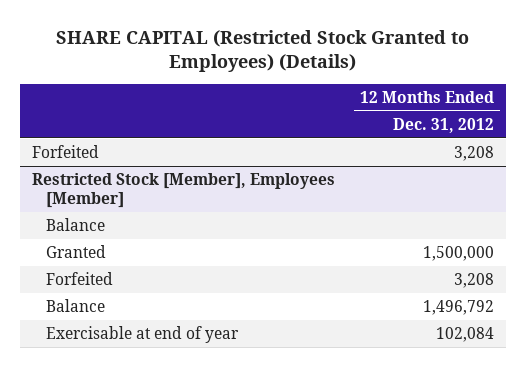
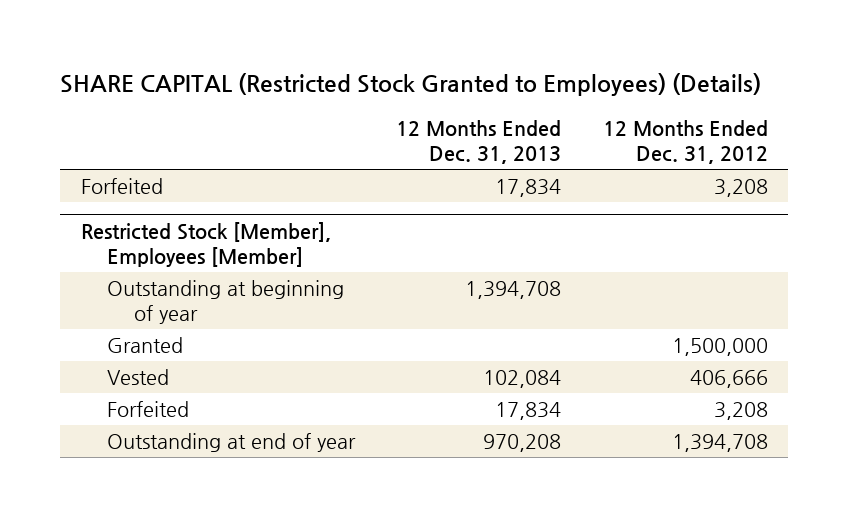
- | 12 Months Ended Dec. 31, 2012
+ | 12 Months Ended Dec. 31, 2013 | 12 Months Ended Dec. 31, 2012
@ Restricted Stock [Member], Employees [Member]
- Balance
+ Outstanding at beginning of year | 1,394,708 |
+ Vested | 102,084 | 406,666
- Balance | 1,496,792
- Exercisable at end of year | 102,084
+ Outstanding at end of year | 970,208 | 1,394,708

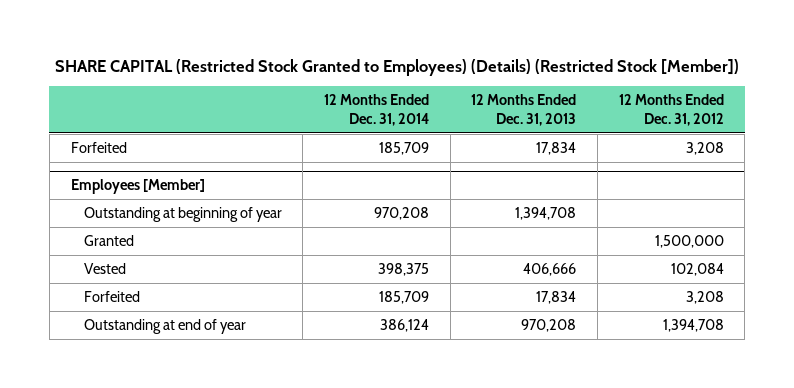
- SHARE CAPITAL (Restricted Stock Granted to Employees) (Details)
+ SHARE CAPITAL (Restricted Stock Granted to Employees) (Details) (Restricted Stock [Member])
- | 12 Months Ended Dec. 31, 2013 | 12 Months Ended Dec. 31, 2012
+ | 12 Months Ended Dec. 31, 2014 | 12 Months Ended Dec. 31, 2013 | 12 Months Ended Dec. 31, 2012
- Restricted Stock [Member], Employees [Member]
+ Employees [Member]
- Vested | 102,084 | 406,666
+ Vested | 398,375 | 406,666 | 102,084

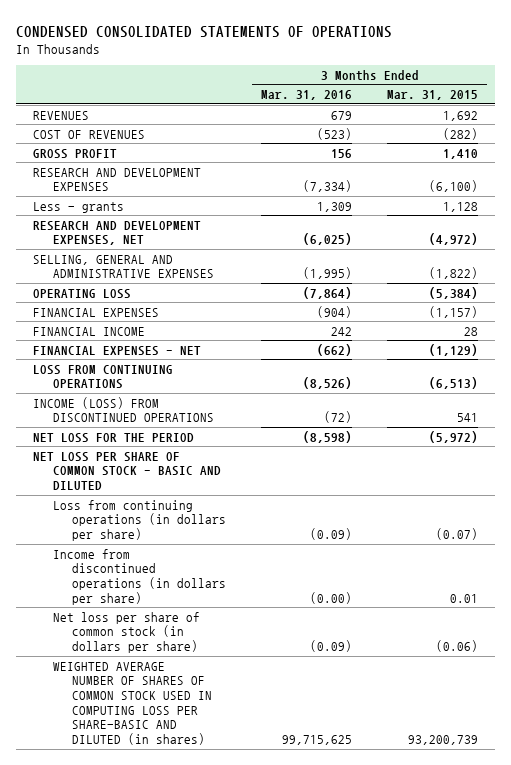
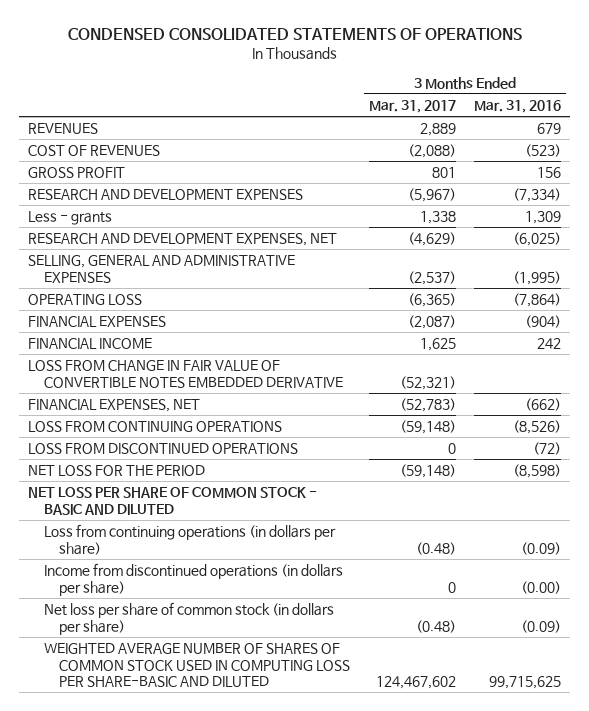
- | 3 Months Ended Mar. 31, 2016 | 3 Months Ended Mar. 31, 2015
+ | 3 Months Ended Mar. 31, 2017 | 3 Months Ended Mar. 31, 2016
- FINANCIAL EXPENSES - NET | (662) | (1,129)
+ LOSS FROM CHANGE IN FAIR VALUE OF CONVERTIBLE NOTES EMBEDDED DERIVATIVE | (52,321) |
+ FINANCIAL EXPENSES, NET | (52,783) | (662)
- INCOME (LOSS) FROM DISCONTINUED OPERATIONS | (72) | 541
+ LOSS FROM DISCONTINUED OPERATIONS | 0 | (72)
- WEIGHTED AVERAGE NUMBER OF SHARES OF COMMON STOCK USED IN COMPUTING LOSS PER SHARE-BASIC AND DILUTED (in shares) | 99,715,625 | 93,200,739
+ WEIGHTED AVERAGE NUMBER OF SHARES OF COMMON STOCK USED IN COMPUTING LOSS PER SHARE-BASIC AND DILUTED | 124,467,602 | 99,715,625

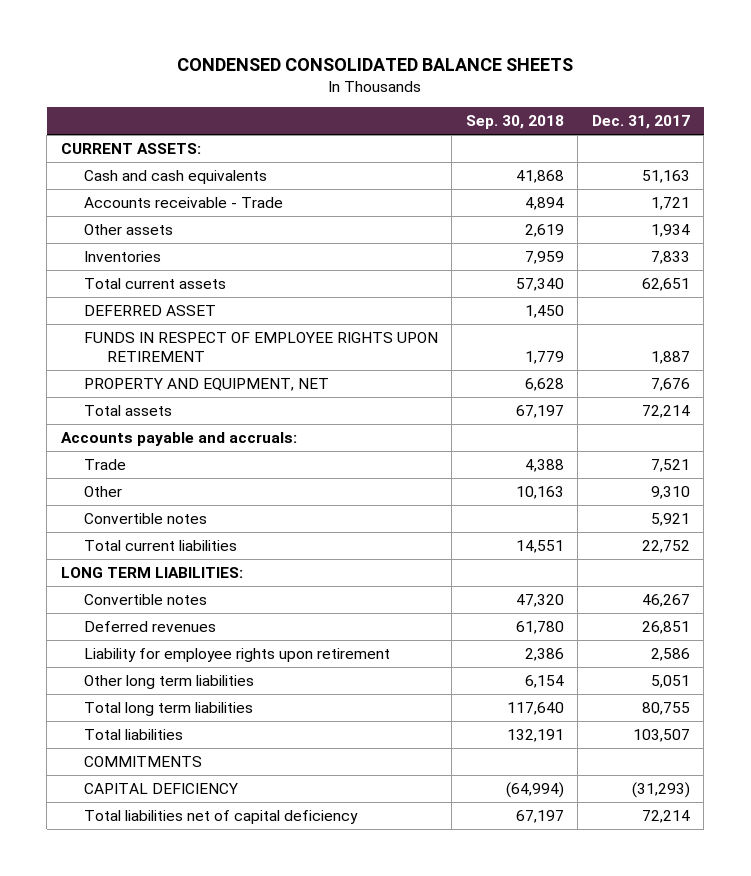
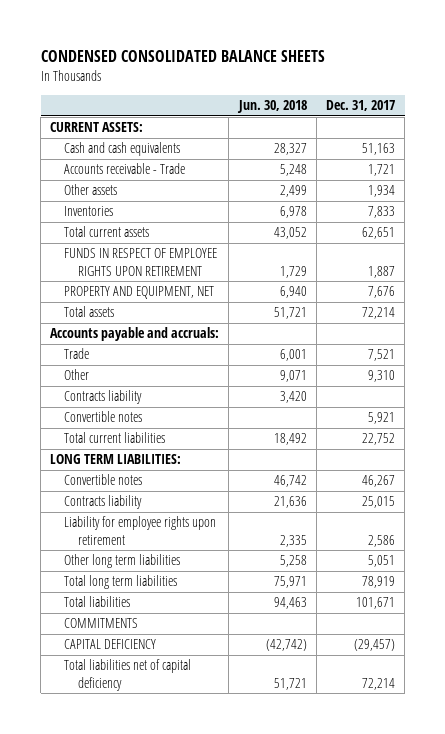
- | Sep. 30, 2018 | Dec. 31, 2017
+ | Jun. 30, 2018 | Dec. 31, 2017
- DEFERRED ASSET | 1,450 |
+ Contracts liability | 3,420 |
- Deferred revenues | 61,780 | 26,851
+ Contracts liability | 21,636 | 25,015
- Total long term liabilities | 117,640 | 80,755
- Total liabilities | 132,191 | 103,507
+ Total long term liabilities | 75,971 | 78,919
+ Total liabilities | 94,463 | 101,671
- CAPITAL DEFICIENCY | (64,994) | (31,293)
+ CAPITAL DEFICIENCY | (42,742) | (29,457)

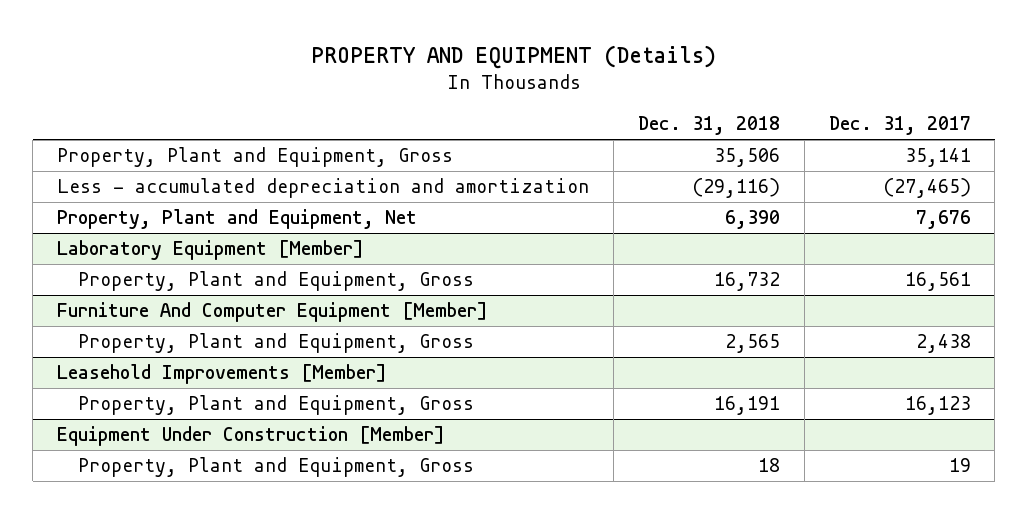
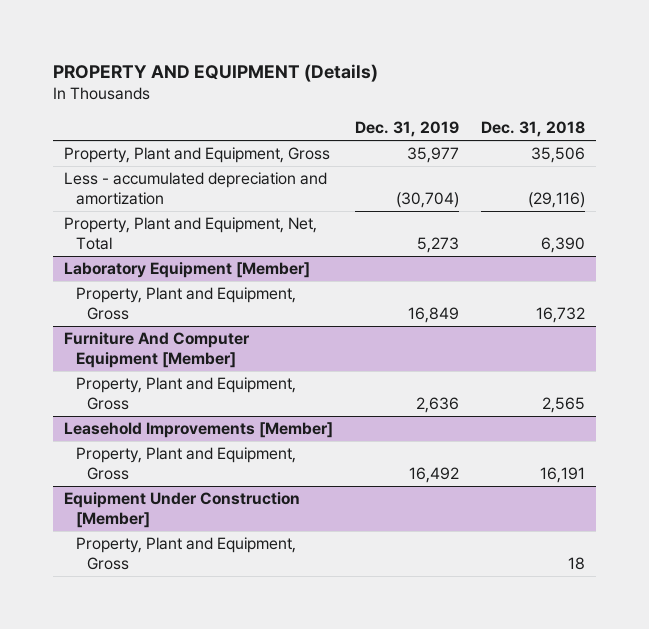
- | Dec. 31, 2018 | Dec. 31, 2017
+ | Dec. 31, 2019 | Dec. 31, 2018
- Property, Plant and Equipment, Net | 6,390 | 7,676
+ Property, Plant and Equipment, Net, Total | 5,273 | 6,390

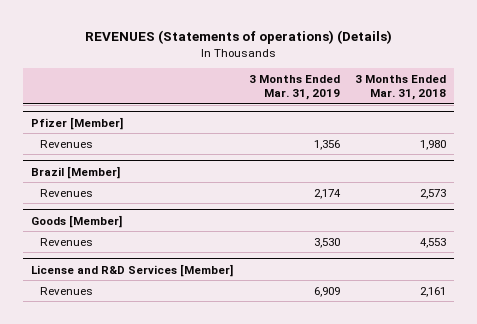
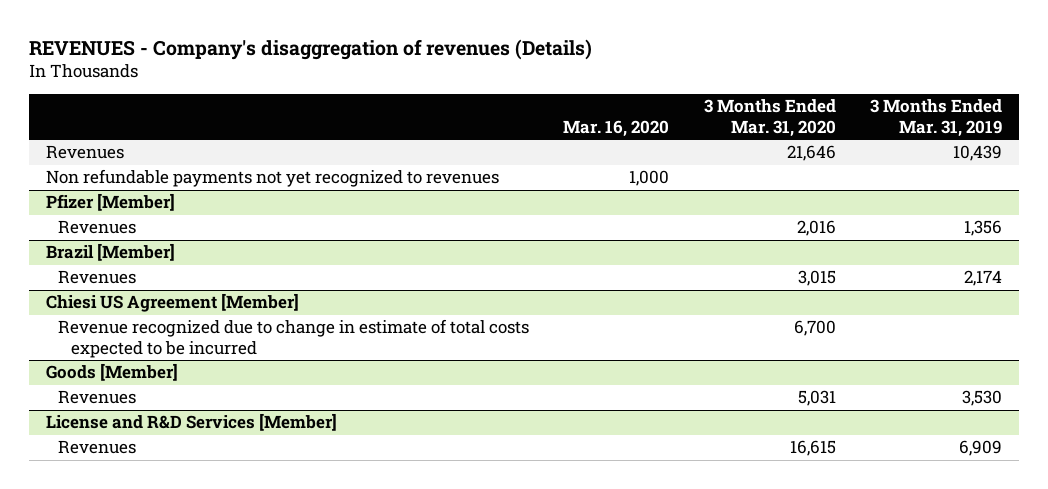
- REVENUES (Statements of operations) (Details)
+ REVENUES - Company's disaggregation of revenues (Details)
- | 3 Months Ended Mar. 31, 2019 | 3 Months Ended Mar. 31, 2018
+ | Mar. 16, 2020 | 3 Months Ended Mar. 31, 2020 | 3 Months Ended Mar. 31, 2019
+ Revenues | | 21,646 | 10,439
+ Non refundable payments not yet recognized to revenues | 1,000 | |
+ Chiesi US Agreement [Member]
+ Revenue recognized due to change in estimate of total costs expected to be incurred | | 6,700 |

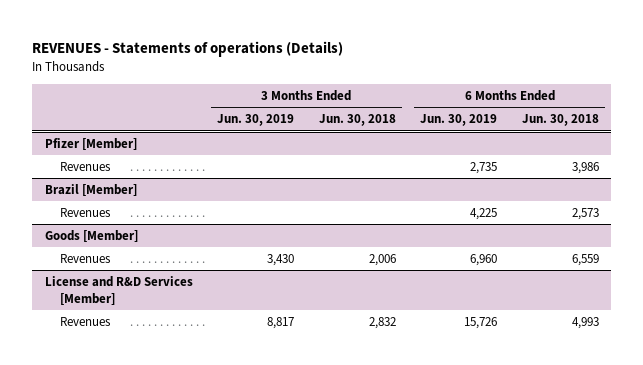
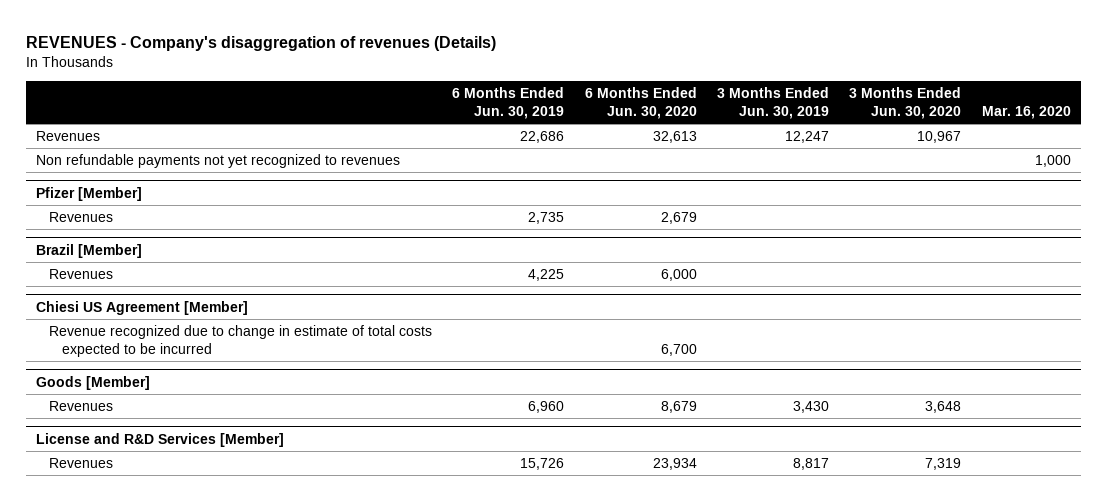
- REVENUES - Statements of operations (Details)
+ REVENUES - Company's disaggregation of revenues (Details)
- | 3 Months Ended Jun. 30, 2019 | 3 Months Ended Jun. 30, 2018 | 6 Months Ended Jun. 30, 2019 | 6 Months Ended Jun. 30, 2018
+ | 6 Months Ended Jun. 30, 2019 | 6 Months Ended Jun. 30, 2020 | 3 Months Ended Jun. 30, 2019 | 3 Months Ended Jun. 30, 2020 | Mar. 16, 2020
+ Revenues | 22,686 | 32,613 | 12,247 | 10,967 |
+ Non refundable payments not yet recognized to revenues | | | | | 1,000
+ Chiesi US Agreement [Member]
+ Revenue recognized due to change in estimate of total costs expected to be incurred | | 6,700 | | |

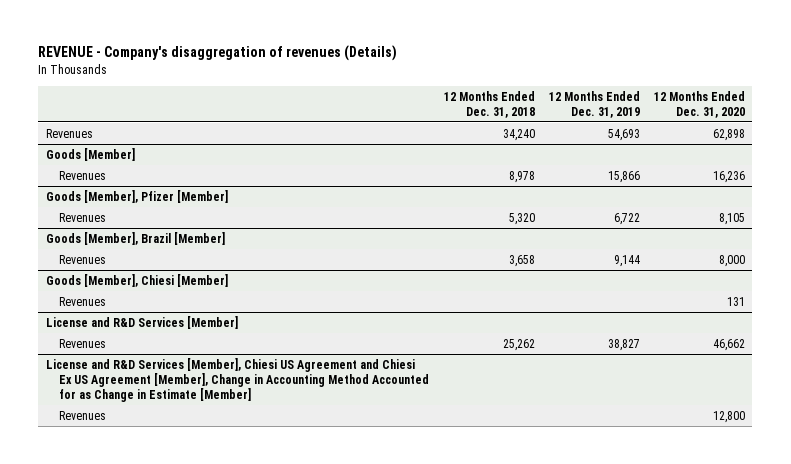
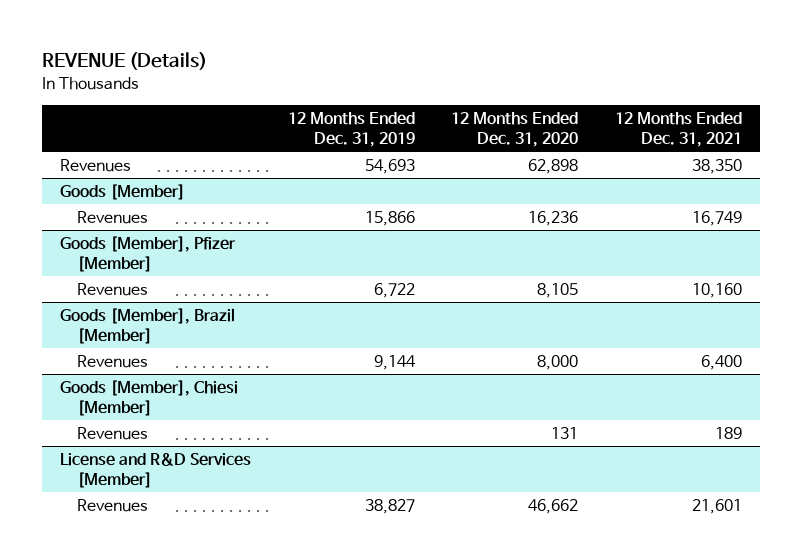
- REVENUE - Company's disaggregation of revenues (Details)
+ REVENUE (Details)
- | 12 Months Ended Dec. 31, 2018 | 12 Months Ended Dec. 31, 2019 | 12 Months Ended Dec. 31, 2020
+ | 12 Months Ended Dec. 31, 2019 | 12 Months Ended Dec. 31, 2020 | 12 Months Ended Dec. 31, 2021
- License and R&D Services [Member], Chiesi US Agreement and Chiesi Ex US Agreement [Member], Change in Accounting Method Accounted for as Change in Estimate [Member]
- Revenues | | | 12,800

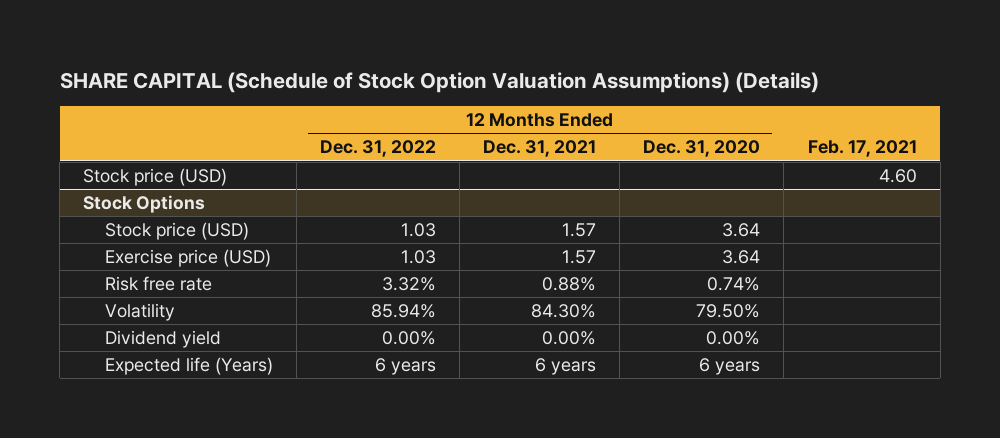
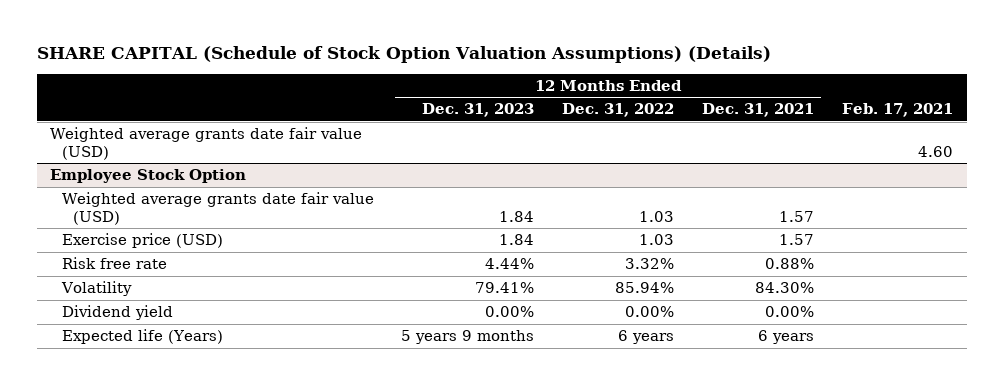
- | 12 Months Ended Dec. 31, 2022 | 12 Months Ended Dec. 31, 2021 | 12 Months Ended Dec. 31, 2020 | Feb. 17, 2021
+ | 12 Months Ended Dec. 31, 2023 | 12 Months Ended Dec. 31, 2022 | 12 Months Ended Dec. 31, 2021 | Feb. 17, 2021
- Stock price (USD) | | | | 4.60
- Stock Options
- Stock price (USD) | 1.03 | 1.57 | 3.64 |
+ Weighted average grants date fair value (USD) | | | | 4.60
+ Employee Stock Option
+ Weighted average grants date fair value (USD) | 1.84 | 1.03 | 1.57 |

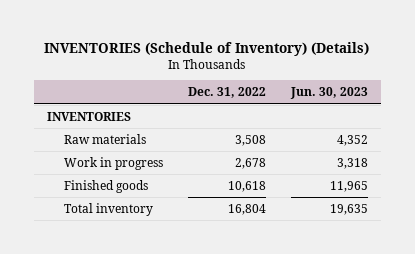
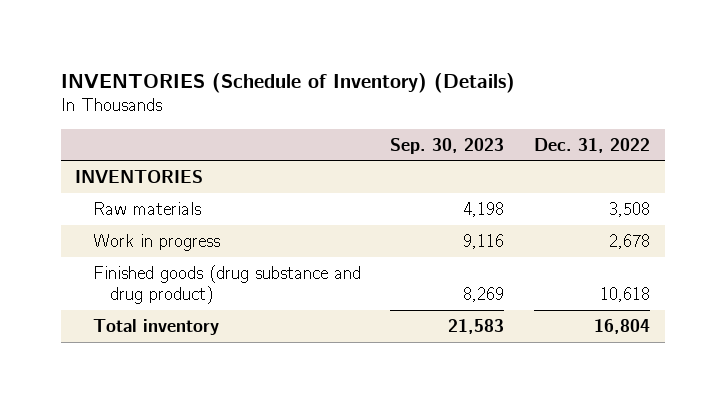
- | Dec. 31, 2022 | Jun. 30, 2023
+ | Sep. 30, 2023 | Dec. 31, 2022
- Finished goods | 10,618 | 11,965
+ Finished goods (drug substance and drug product) | 8,269 | 10,618

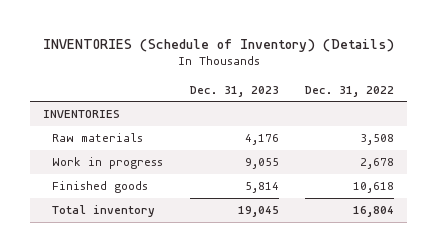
- | Sep. 30, 2023 | Dec. 31, 2022
+ | Dec. 31, 2023 | Dec. 31, 2022
- Finished goods (drug substance and drug product) | 8,269 | 10,618
+ Finished goods | 5,814 | 10,618

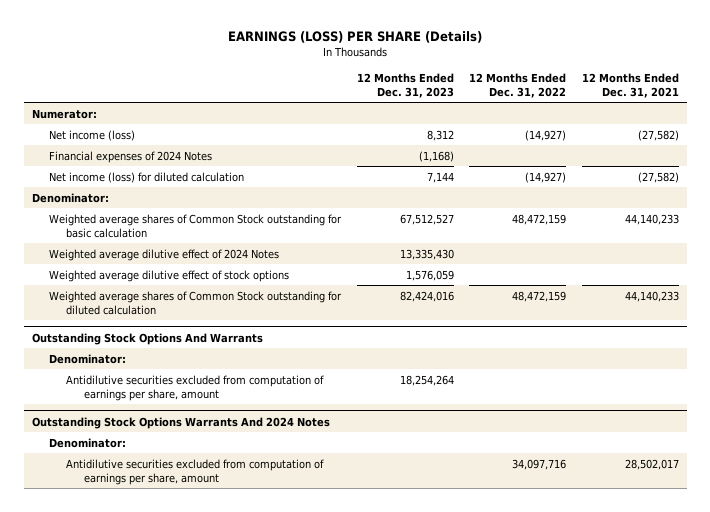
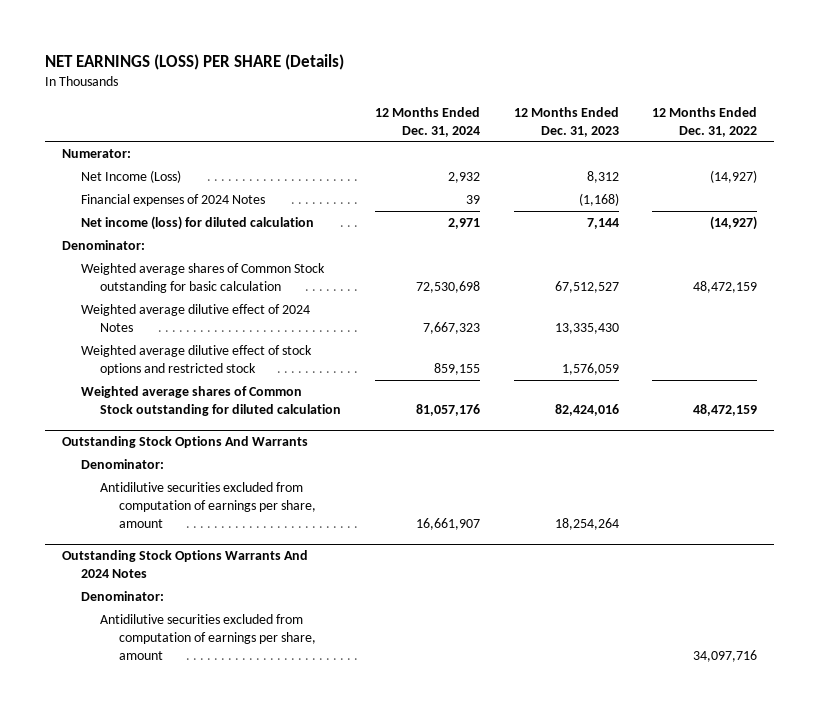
- EARNINGS (LOSS) PER SHARE (Details)
+ NET EARNINGS (LOSS) PER SHARE (Details)
- | 12 Months Ended Dec. 31, 2023 | 12 Months Ended Dec. 31, 2022 | 12 Months Ended Dec. 31, 2021
+ | 12 Months Ended Dec. 31, 2024 | 12 Months Ended Dec. 31, 2023 | 12 Months Ended Dec. 31, 2022
- Net income (loss) | 8,312 | (14,927) | (27,582)
+ Net Income (Loss) | 2,932 | 8,312 | (14,927)
- Weighted average dilutive effect of stock options | 1,576,059 | |
+ Weighted average dilutive effect of stock options and restricted stock | 859,155 | 1,576,059 |

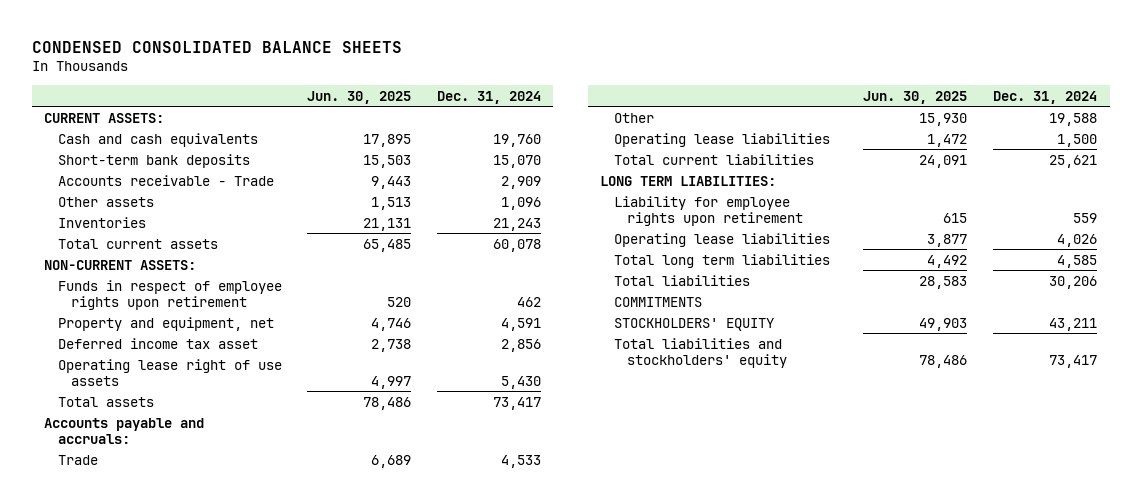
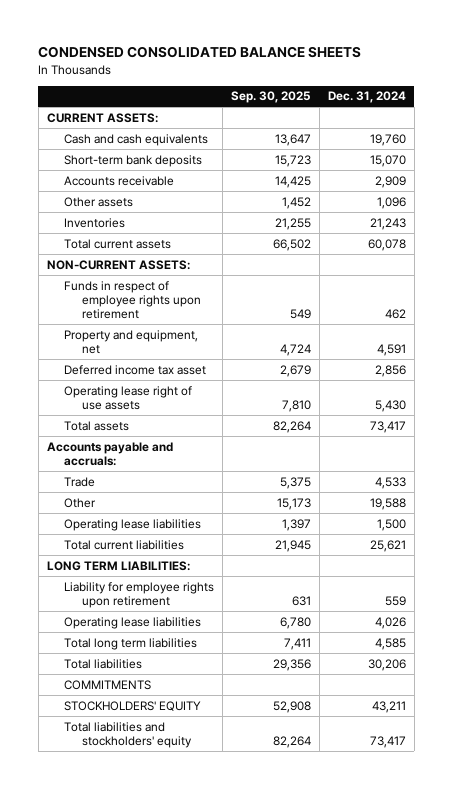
- | Jun. 30, 2025 | Dec. 31, 2024
+ | Sep. 30, 2025 | Dec. 31, 2024
- Accounts receivable - Trade | 9,443 | 2,909
+ Accounts receivable | 14,425 | 2,909

